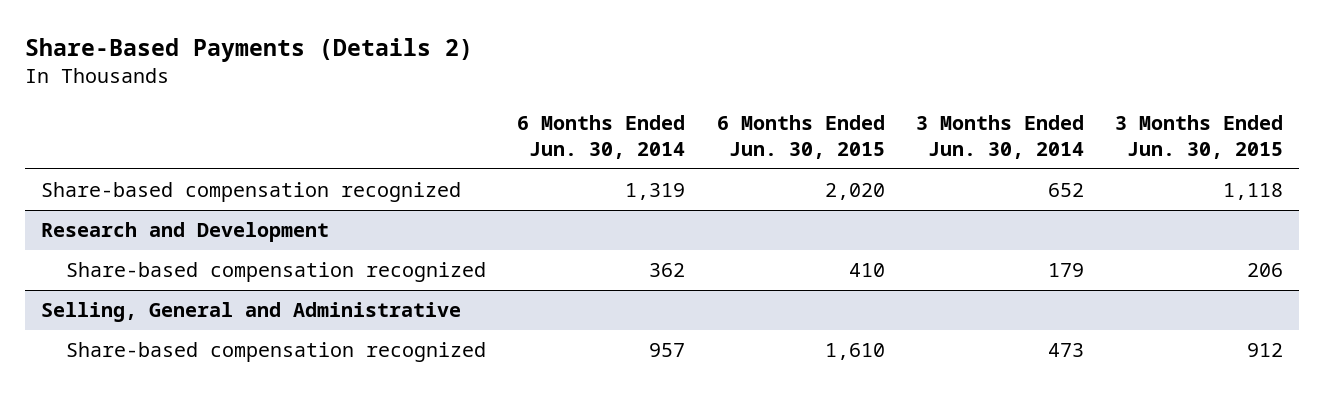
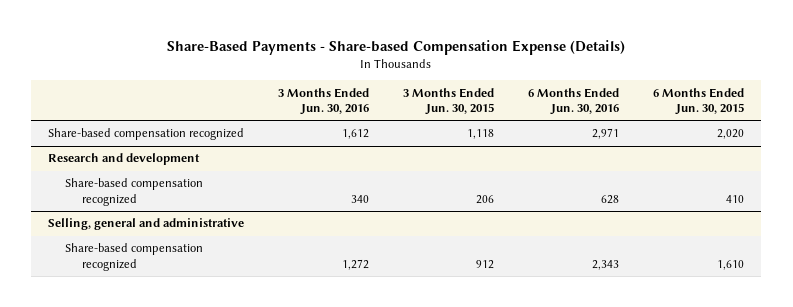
- Share-Based Payments (Details 2)
+ Share-Based Payments - Share-based Compensation Expense (Details)
- | 6 Months Ended Jun. 30, 2014 | 6 Months Ended Jun. 30, 2015 | 3 Months Ended Jun. 30, 2014 | 3 Months Ended Jun. 30, 2015
+ | 3 Months Ended Jun. 30, 2016 | 3 Months Ended Jun. 30, 2015 | 6 Months Ended Jun. 30, 2016 | 6 Months Ended Jun. 30, 2015
- Research and Development
+ Research and development
- Selling, General and Administrative
+ Selling, general and administrative

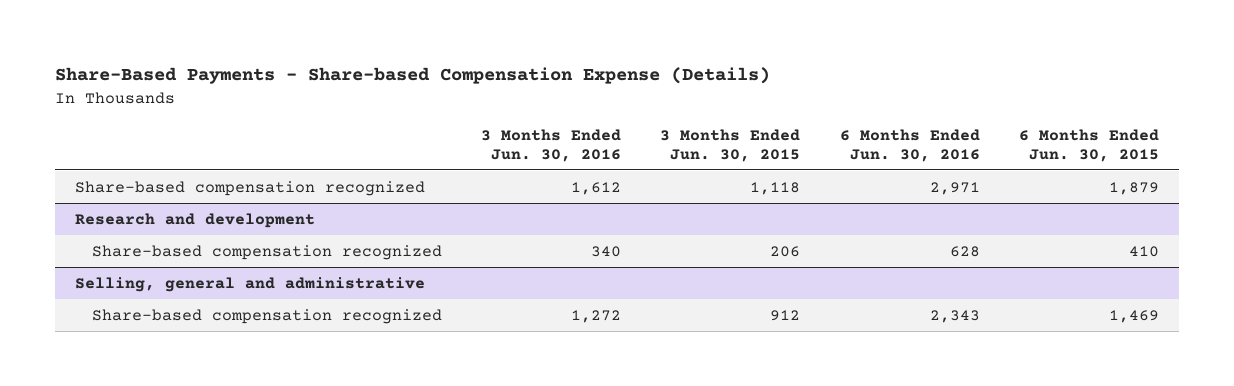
- Share-based compensation recognized | 1,612 | 1,118 | 2,971 | 2,020
+ Share-based compensation recognized | 1,612 | 1,118 | 2,971 | 1,879
@ Selling, general and administrative
- Share-based compensation recognized | 1,272 | 912 | 2,343 | 1,610
+ Share-based compensation recognized | 1,272 | 912 | 2,343 | 1,469

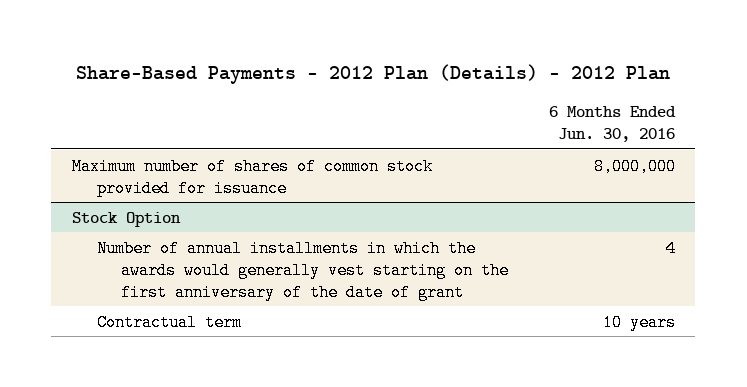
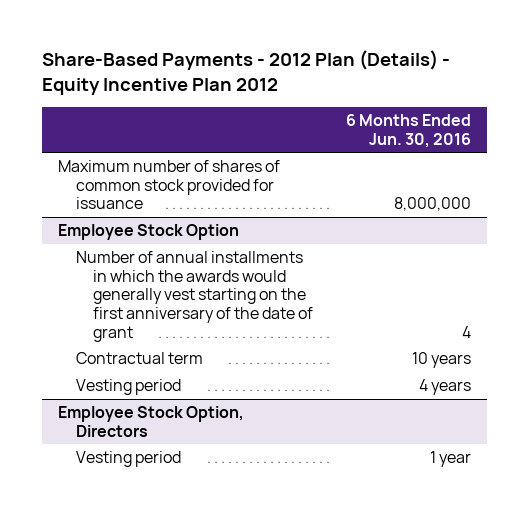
- Share-Based Payments - 2012 Plan (Details) - 2012 Plan
+ Share-Based Payments - 2012 Plan (Details) - Equity Incentive Plan 2012
- Stock Option
+ Employee Stock Option
+ Vesting period | 4 years
+ Employee Stock Option, Directors
+ Vesting period | 1 year

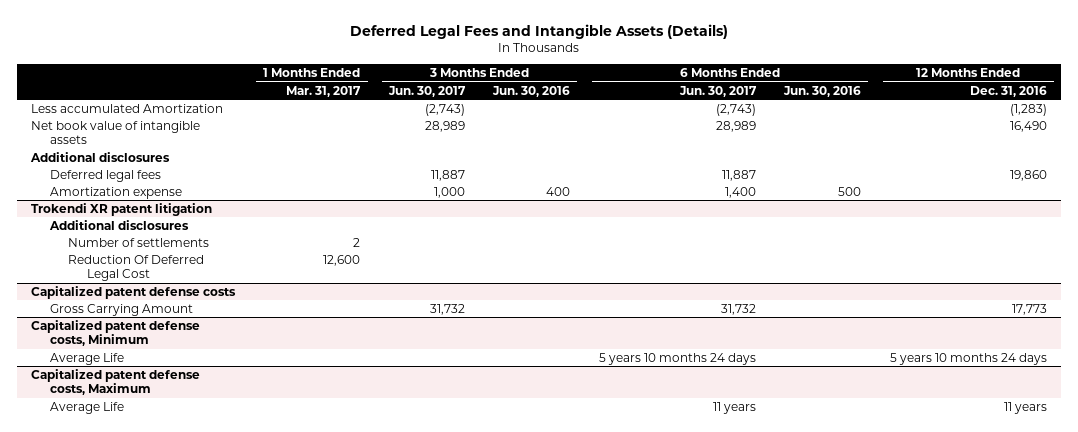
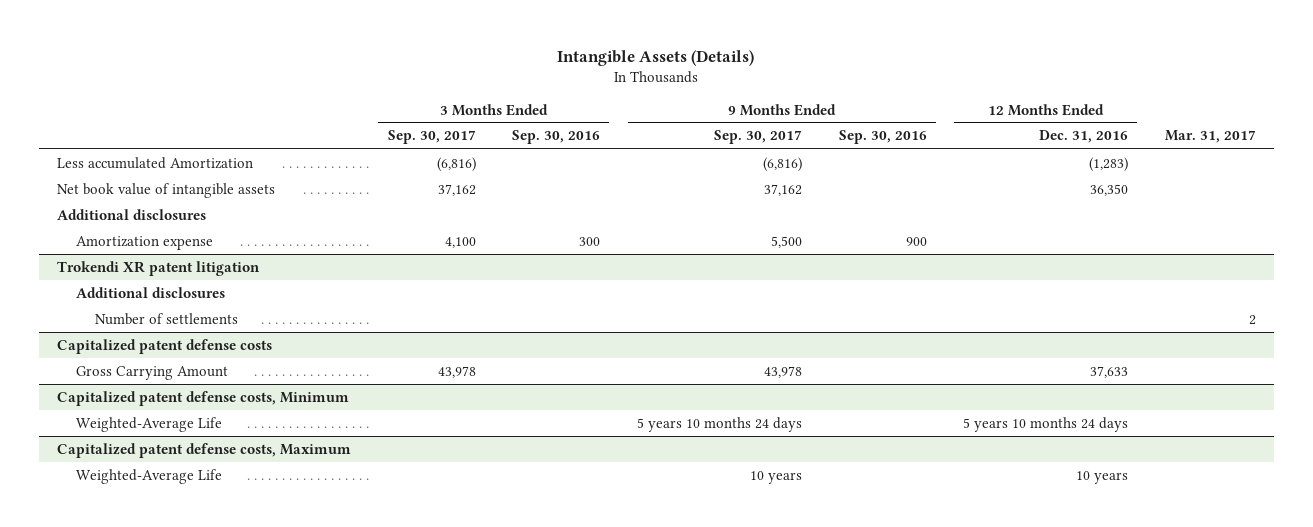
- Deferred Legal Fees and Intangible Assets (Details)
+ Intangible Assets (Details)
- | 1 Months Ended Mar. 31, 2017 | 3 Months Ended Jun. 30, 2017 | 3 Months Ended Jun. 30, 2016 | 6 Months Ended Jun. 30, 2017 | 6 Months Ended Jun. 30, 2016 | 12 Months Ended Dec. 31, 2016
+ | 3 Months Ended Sep. 30, 2017 | 3 Months Ended Sep. 30, 2016 | 9 Months Ended Sep. 30, 2017 | 9 Months Ended Sep. 30, 2016 | 12 Months Ended Dec. 31, 2016 | Mar. 31, 2017
- Net book value of intangible assets | | 28,989 | | 28,989 | | 16,490
+ Net book value of intangible assets | 37,162 | | 37,162 | | 36,350 |
- Deferred legal fees | | 11,887 | | 11,887 | | 19,860
@ Trokendi XR patent litigation
- Reduction Of Deferred Legal Cost | 12,600 | | | | |
@ Capitalized patent defense costs
- Gross Carrying Amount | | 31,732 | | 31,732 | | 17,773
+ Gross Carrying Amount | 43,978 | | 43,978 | | 37,633 |
@ Capitalized patent defense costs, Minimum
- Average Life | | | | 5 years 10 months 24 days | | 5 years 10 months 24 days
+ Weighted-Average Life | | | 5 years 10 months 24 days | | 5 years 10 months 24 days |
@ Capitalized patent defense costs, Maximum
- Average Life | | | | 11 years | | 11 years
+ Weighted-Average Life | | | 10 years | | 10 years |

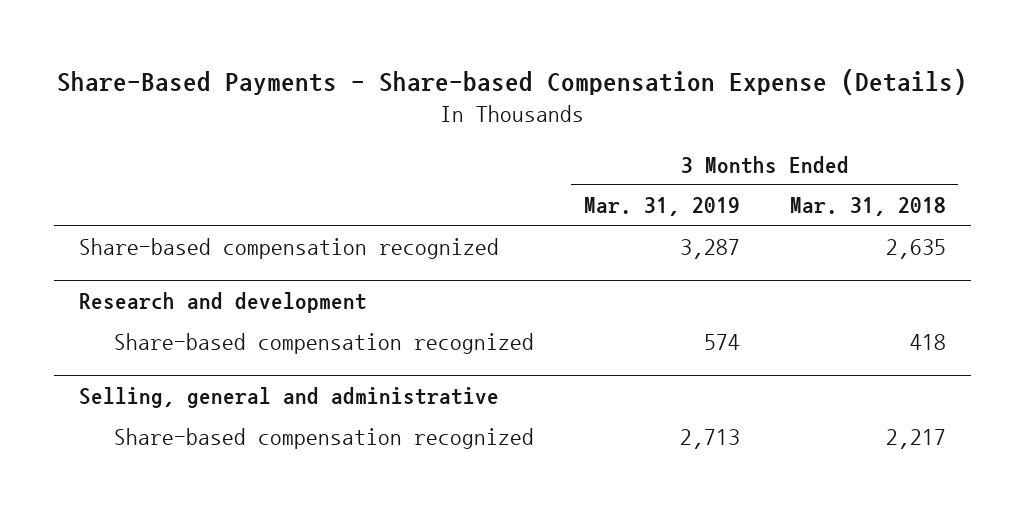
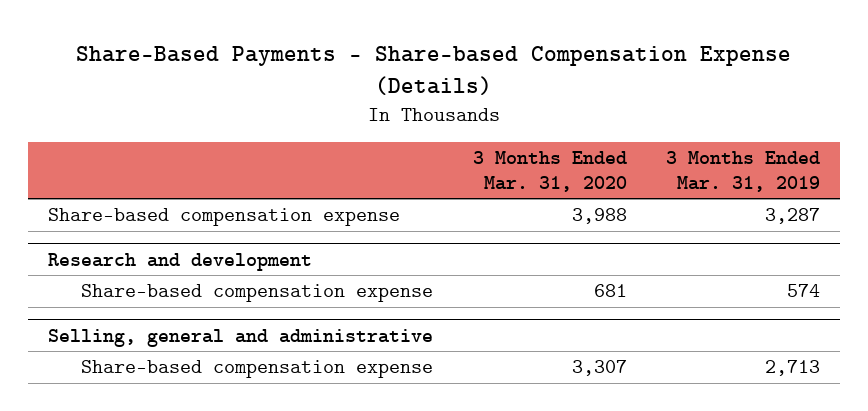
- | 3 Months Ended Mar. 31, 2019 | 3 Months Ended Mar. 31, 2018
+ | 3 Months Ended Mar. 31, 2020 | 3 Months Ended Mar. 31, 2019
- Share-based compensation recognized | 3,287 | 2,635
+ Share-based compensation expense | 3,988 | 3,287
@ Research and development
- Share-based compensation recognized | 574 | 418
+ Share-based compensation expense | 681 | 574
@ Selling, general and administrative
- Share-based compensation recognized | 2,713 | 2,217
+ Share-based compensation expense | 3,307 | 2,713

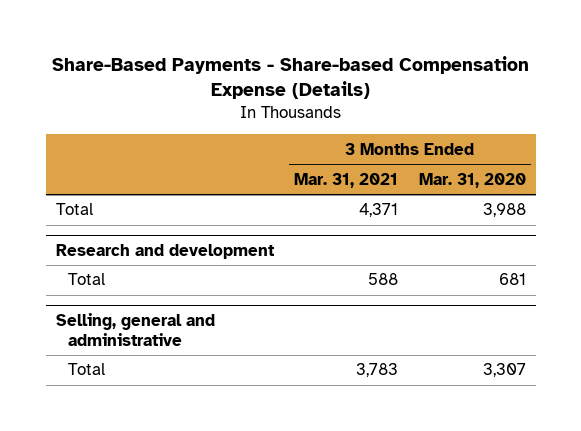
- | 3 Months Ended Mar. 31, 2020 | 3 Months Ended Mar. 31, 2019
+ | 3 Months Ended Mar. 31, 2021 | 3 Months Ended Mar. 31, 2020
- Share-based compensation expense | 3,988 | 3,287
+ Total | 4,371 | 3,988
@ Research and development
- Share-based compensation expense | 681 | 574
+ Total | 588 | 681
@ Selling, general and administrative
- Share-based compensation expense | 3,307 | 2,713
+ Total | 3,783 | 3,307

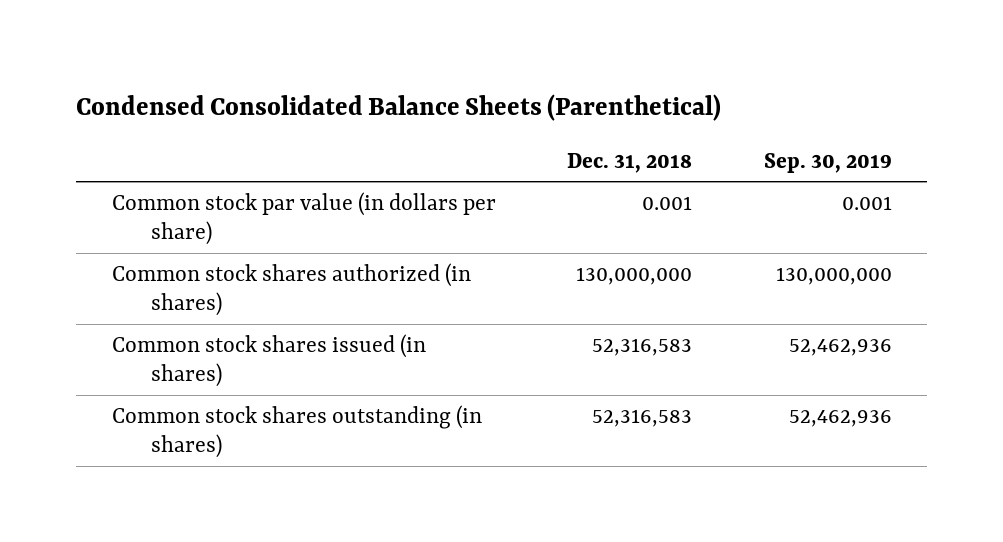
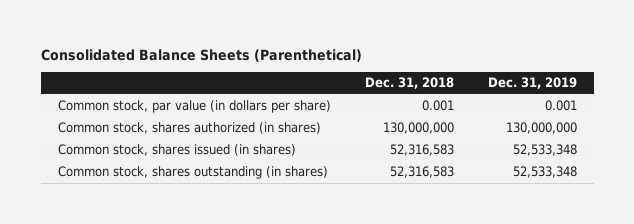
- Condensed Consolidated Balance Sheets (Parenthetical)
+ Consolidated Balance Sheets (Parenthetical)
- | Dec. 31, 2018 | Sep. 30, 2019
+ | Dec. 31, 2018 | Dec. 31, 2019
- Common stock par value (in dollars per share) | 0.001 | 0.001
- Common stock shares authorized (in shares) | 130,000,000 | 130,000,000
- Common stock shares issued (in shares) | 52,316,583 | 52,462,936
- Common stock shares outstanding (in shares) | 52,316,583 | 52,462,936
+ Common stock, par value (in dollars per share) | 0.001 | 0.001
+ Common stock, shares authorized (in shares) | 130,000,000 | 130,000,000
+ Common stock, shares issued (in shares) | 52,316,583 | 52,533,348
+ Common stock, shares outstanding (in shares) | 52,316,583 | 52,533,348

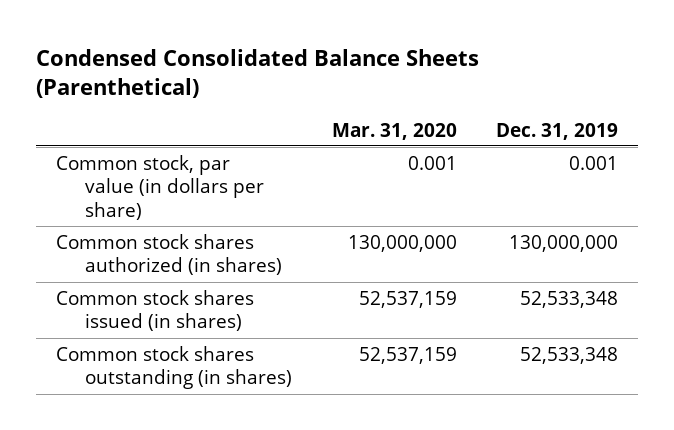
- Consolidated Balance Sheets (Parenthetical)
+ Condensed Consolidated Balance Sheets (Parenthetical)
- | Dec. 31, 2018 | Dec. 31, 2019
+ | Mar. 31, 2020 | Dec. 31, 2019
- Common stock, shares authorized (in shares) | 130,000,000 | 130,000,000
- Common stock, shares issued (in shares) | 52,316,583 | 52,533,348
- Common stock, shares outstanding (in shares) | 52,316,583 | 52,533,348
+ Common stock shares authorized (in shares) | 130,000,000 | 130,000,000
+ Common stock shares issued (in shares) | 52,537,159 | 52,533,348
+ Common stock shares outstanding (in shares) | 52,537,159 | 52,533,348

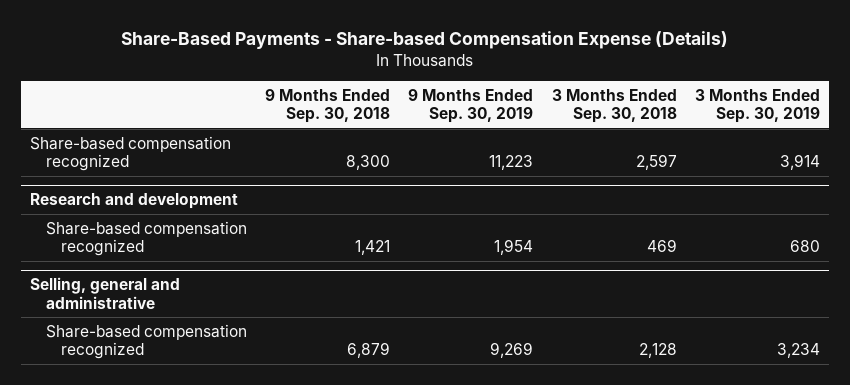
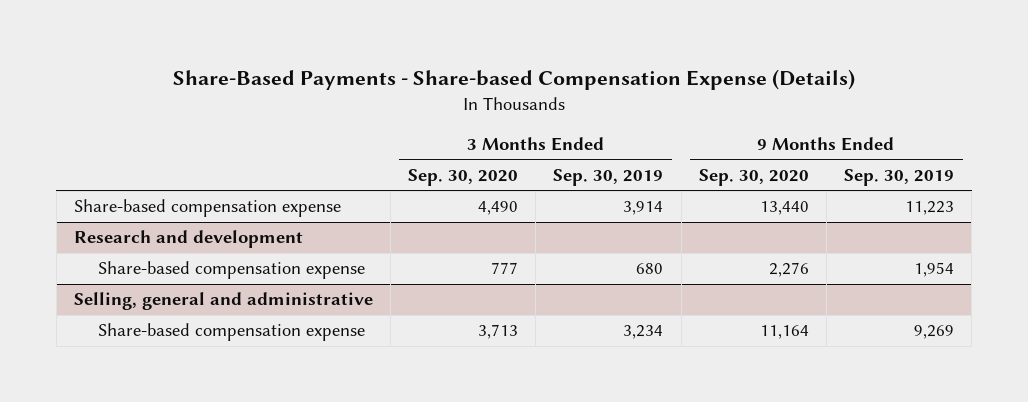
- | 9 Months Ended Sep. 30, 2018 | 9 Months Ended Sep. 30, 2019 | 3 Months Ended Sep. 30, 2018 | 3 Months Ended Sep. 30, 2019
+ | 3 Months Ended Sep. 30, 2020 | 3 Months Ended Sep. 30, 2019 | 9 Months Ended Sep. 30, 2020 | 9 Months Ended Sep. 30, 2019
- Share-based compensation recognized | 8,300 | 11,223 | 2,597 | 3,914
+ Share-based compensation expense | 4,490 | 3,914 | 13,440 | 11,223
@ Research and development
- Share-based compensation recognized | 1,421 | 1,954 | 469 | 680
+ Share-based compensation expense | 777 | 680 | 2,276 | 1,954
@ Selling, general and administrative
- Share-based compensation recognized | 6,879 | 9,269 | 2,128 | 3,234
+ Share-based compensation expense | 3,713 | 3,234 | 11,164 | 9,269

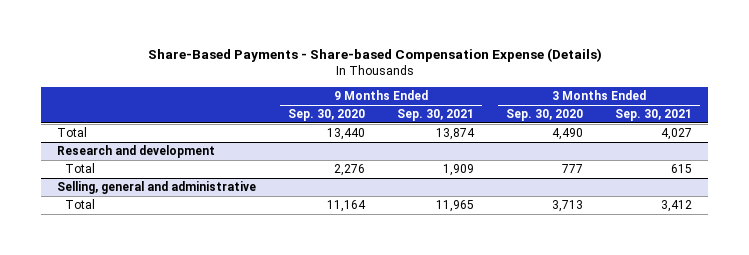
- | 3 Months Ended Sep. 30, 2020 | 3 Months Ended Sep. 30, 2019 | 9 Months Ended Sep. 30, 2020 | 9 Months Ended Sep. 30, 2019
+ | 9 Months Ended Sep. 30, 2020 | 9 Months Ended Sep. 30, 2021 | 3 Months Ended Sep. 30, 2020 | 3 Months Ended Sep. 30, 2021
- Share-based compensation expense | 4,490 | 3,914 | 13,440 | 11,223
+ Total | 13,440 | 13,874 | 4,490 | 4,027
@ Research and development
- Share-based compensation expense | 777 | 680 | 2,276 | 1,954
+ Total | 2,276 | 1,909 | 777 | 615
@ Selling, general and administrative
- Share-based compensation expense | 3,713 | 3,234 | 11,164 | 9,269
+ Total | 11,164 | 11,965 | 3,713 | 3,412

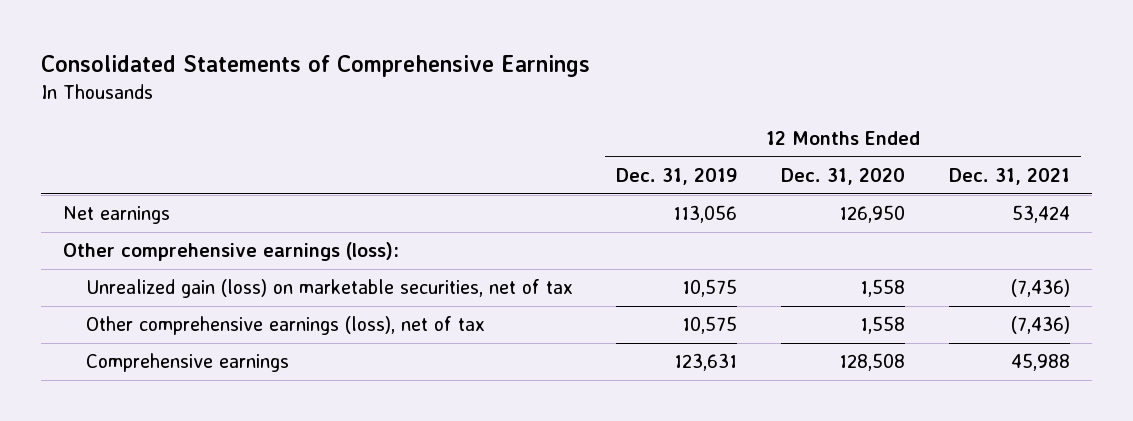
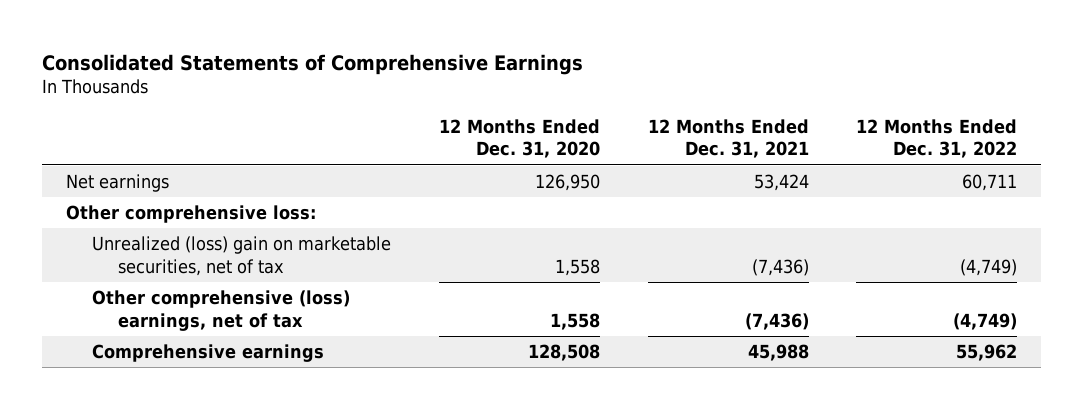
- | 12 Months Ended Dec. 31, 2019 | 12 Months Ended Dec. 31, 2020 | 12 Months Ended Dec. 31, 2021
+ | 12 Months Ended Dec. 31, 2020 | 12 Months Ended Dec. 31, 2021 | 12 Months Ended Dec. 31, 2022
- Other comprehensive earnings (loss):
- Unrealized gain (loss) on marketable securities, net of tax | 10,575 | 1,558 | (7,436)
- Other comprehensive earnings (loss), net of tax | 10,575 | 1,558 | (7,436)
+ Other comprehensive loss:
+ Unrealized (loss) gain on marketable securities, net of tax | 1,558 | (7,436) | (4,749)
+ Other comprehensive (loss) earnings, net of tax | 1,558 | (7,436) | (4,749)

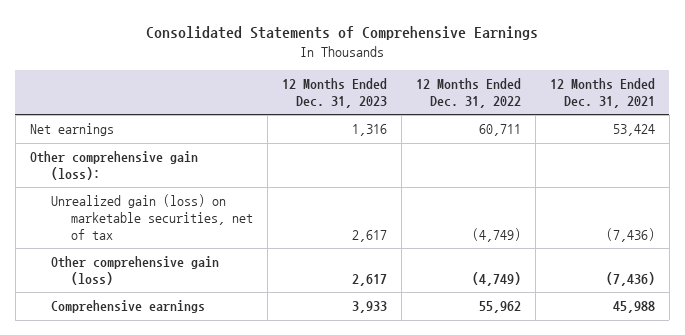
- | 12 Months Ended Dec. 31, 2020 | 12 Months Ended Dec. 31, 2021 | 12 Months Ended Dec. 31, 2022
+ | 12 Months Ended Dec. 31, 2023 | 12 Months Ended Dec. 31, 2022 | 12 Months Ended Dec. 31, 2021
- Other comprehensive loss:
- Unrealized (loss) gain on marketable securities, net of tax | 1,558 | (7,436) | (4,749)
- Other comprehensive (loss) earnings, net of tax | 1,558 | (7,436) | (4,749)
+ Other comprehensive gain (loss):
+ Unrealized gain (loss) on marketable securities, net of tax | 2,617 | (4,749) | (7,436)
+ Other comprehensive gain (loss) | 2,617 | (4,749) | (7,436)

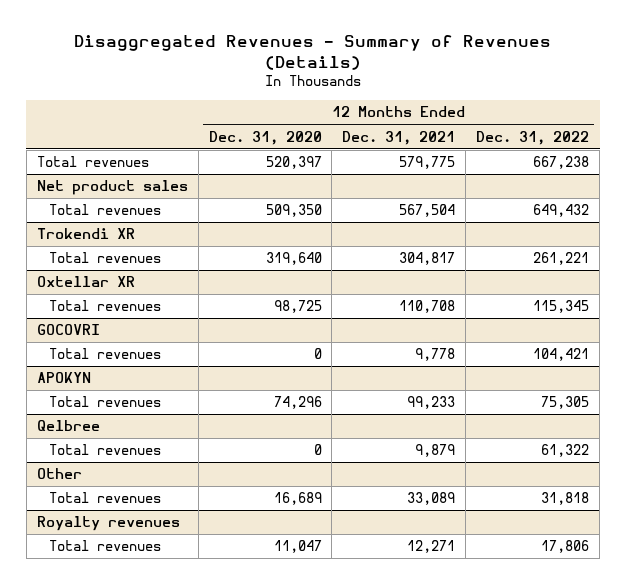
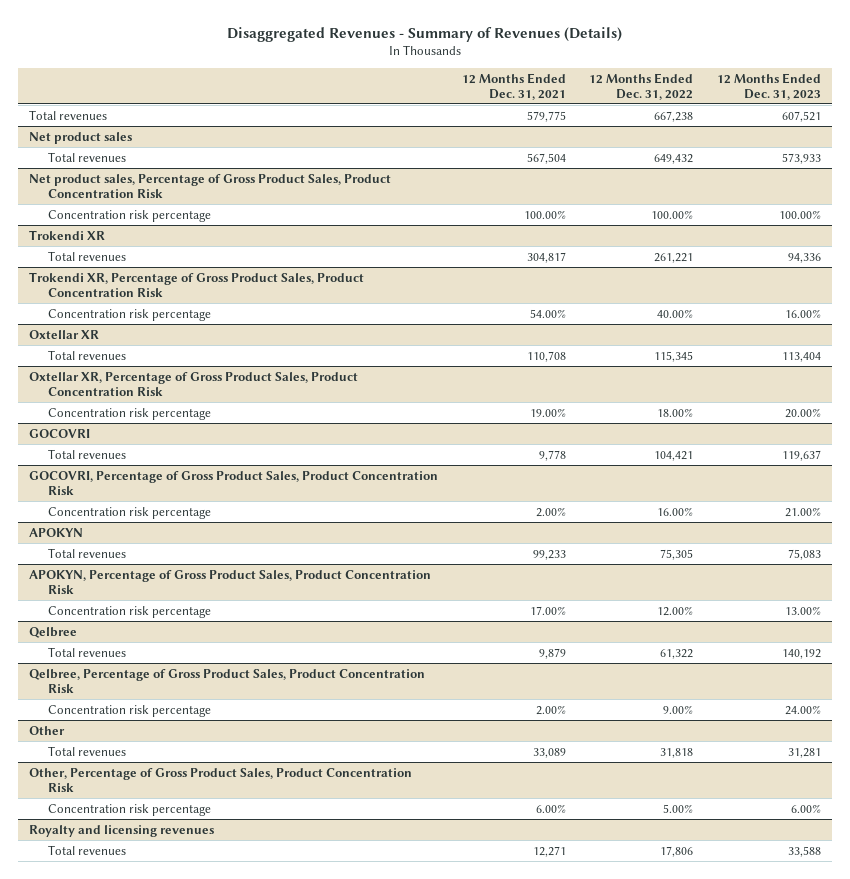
- | 12 Months Ended Dec. 31, 2020 | 12 Months Ended Dec. 31, 2021 | 12 Months Ended Dec. 31, 2022
+ | 12 Months Ended Dec. 31, 2021 | 12 Months Ended Dec. 31, 2022 | 12 Months Ended Dec. 31, 2023
+ Net product sales, Percentage of Gross Product Sales, Product Concentration Risk
+ Concentration risk percentage | 100.00% | 100.00% | 100.00%
+ Trokendi XR, Percentage of Gross Product Sales, Product Concentration Risk
+ Concentration risk percentage | 54.00% | 40.00% | 16.00%
+ Oxtellar XR, Percentage of Gross Product Sales, Product Concentration Risk
+ Concentration risk percentage | 19.00% | 18.00% | 20.00%
+ GOCOVRI, Percentage of Gross Product Sales, Product Concentration Risk
+ Concentration risk percentage | 2.00% | 16.00% | 21.00%
+ APOKYN, Percentage of Gross Product Sales, Product Concentration Risk
+ Concentration risk percentage | 17.00% | 12.00% | 13.00%
+ Qelbree, Percentage of Gross Product Sales, Product Concentration Risk
+ Concentration risk percentage | 2.00% | 9.00% | 24.00%
- Royalty revenues
+ Other, Percentage of Gross Product Sales, Product Concentration Risk
+ Concentration risk percentage | 6.00% | 5.00% | 6.00%
+ Royalty and licensing revenues

